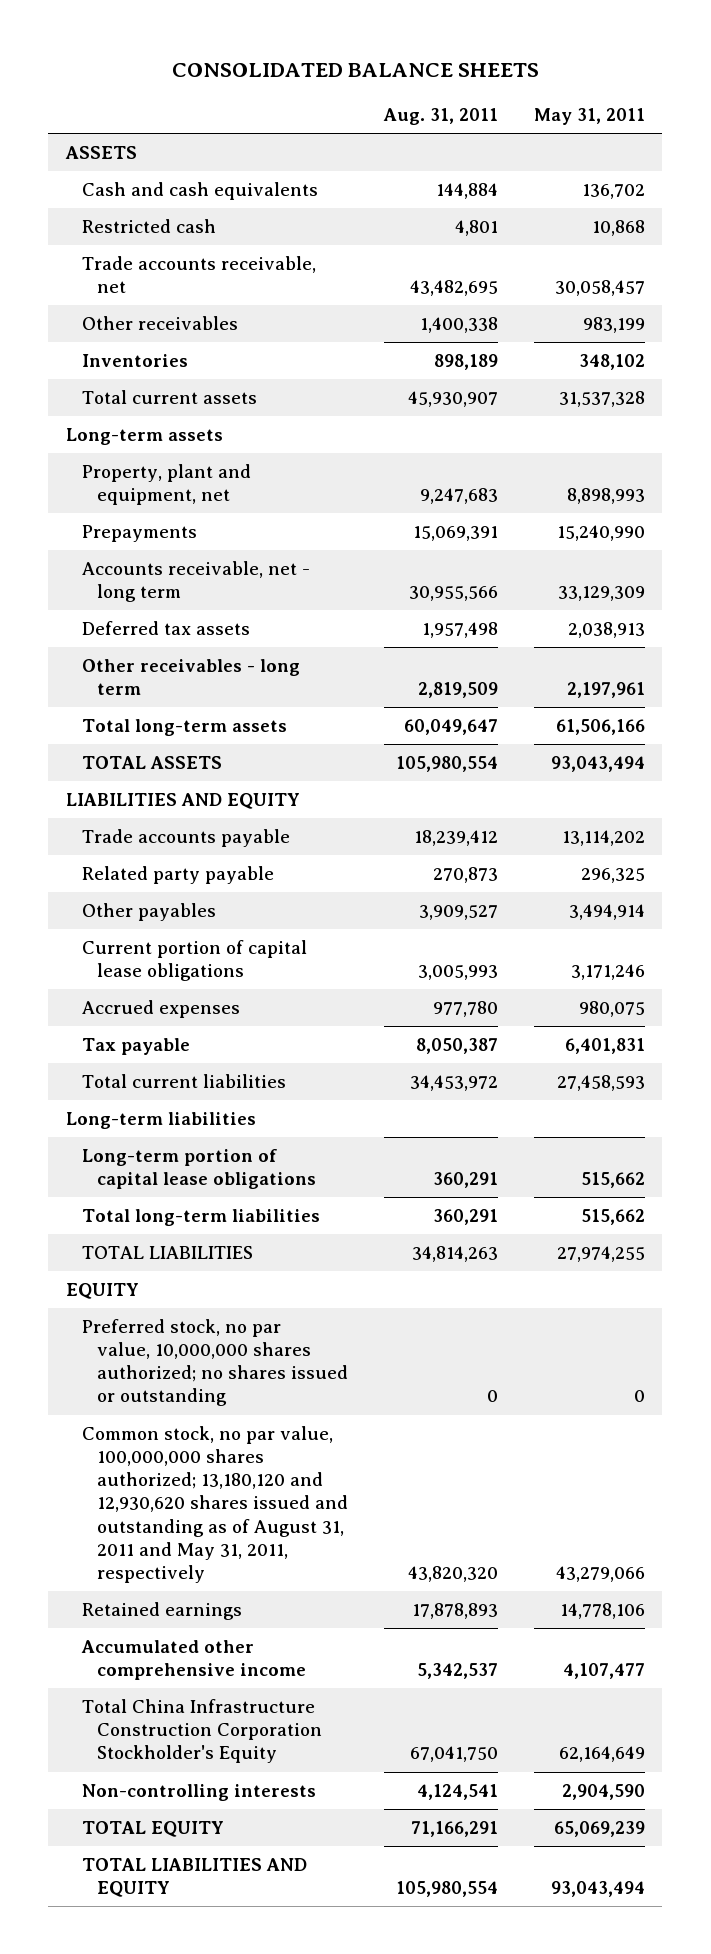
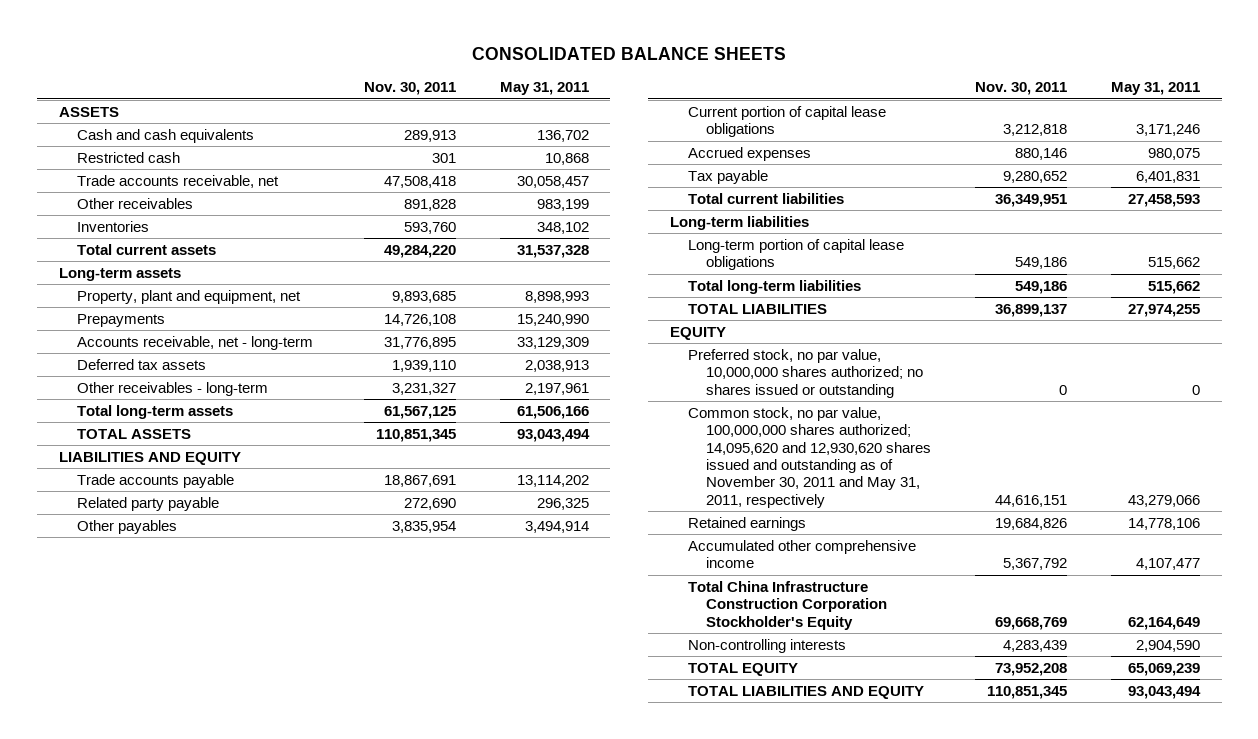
- | Aug. 31, 2011 | May 31, 2011
+ | Nov. 30, 2011 | May 31, 2011
- Accounts receivable, net - long term | 30,955,566 | 33,129,309
+ Accounts receivable, net - long-term | 31,776,895 | 33,129,309
- Other receivables - long term | 2,819,509 | 2,197,961
+ Other receivables - long-term | 3,231,327 | 2,197,961
- Common stock, no par value, 100,000,000 shares authorized; 13,180,120 and 12,930,620 shares issued and outstanding as of August 31, 2011 and May 31, 2011, respectively | 43,820,320 | 43,279,066
+ Common stock, no par value, 100,000,000 shares authorized; 14,095,620 and 12,930,620 shares issued and outstanding as of November 30, 2011 and May 31, 2011, respectively | 44,616,151 | 43,279,066

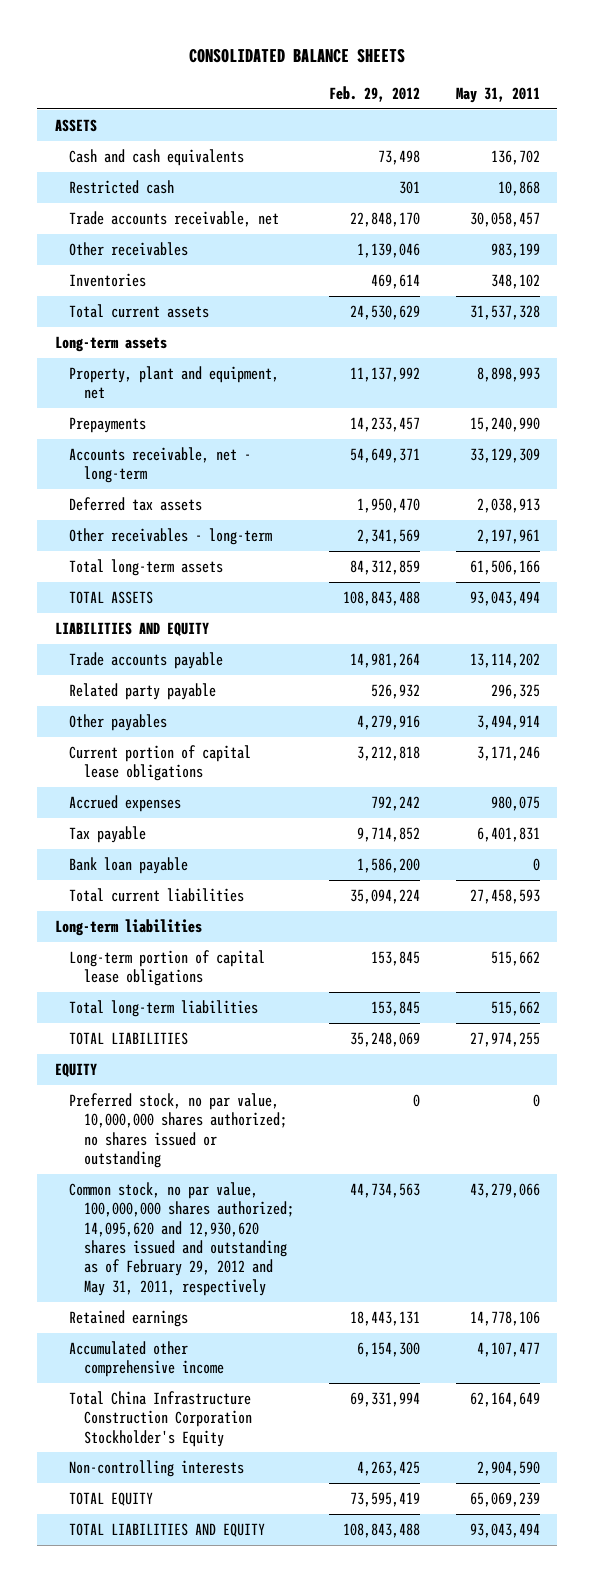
- | Nov. 30, 2011 | May 31, 2011
+ | Feb. 29, 2012 | May 31, 2011
+ Bank loan payable | 1,586,200 | 0
- Common stock, no par value, 100,000,000 shares authorized; 14,095,620 and 12,930,620 shares issued and outstanding as of November 30, 2011 and May 31, 2011, respectively | 44,616,151 | 43,279,066
+ Common stock, no par value, 100,000,000 shares authorized; 14,095,620 and 12,930,620 shares issued and outstanding as of February 29, 2012 and May 31, 2011, respectively | 44,734,563 | 43,279,066

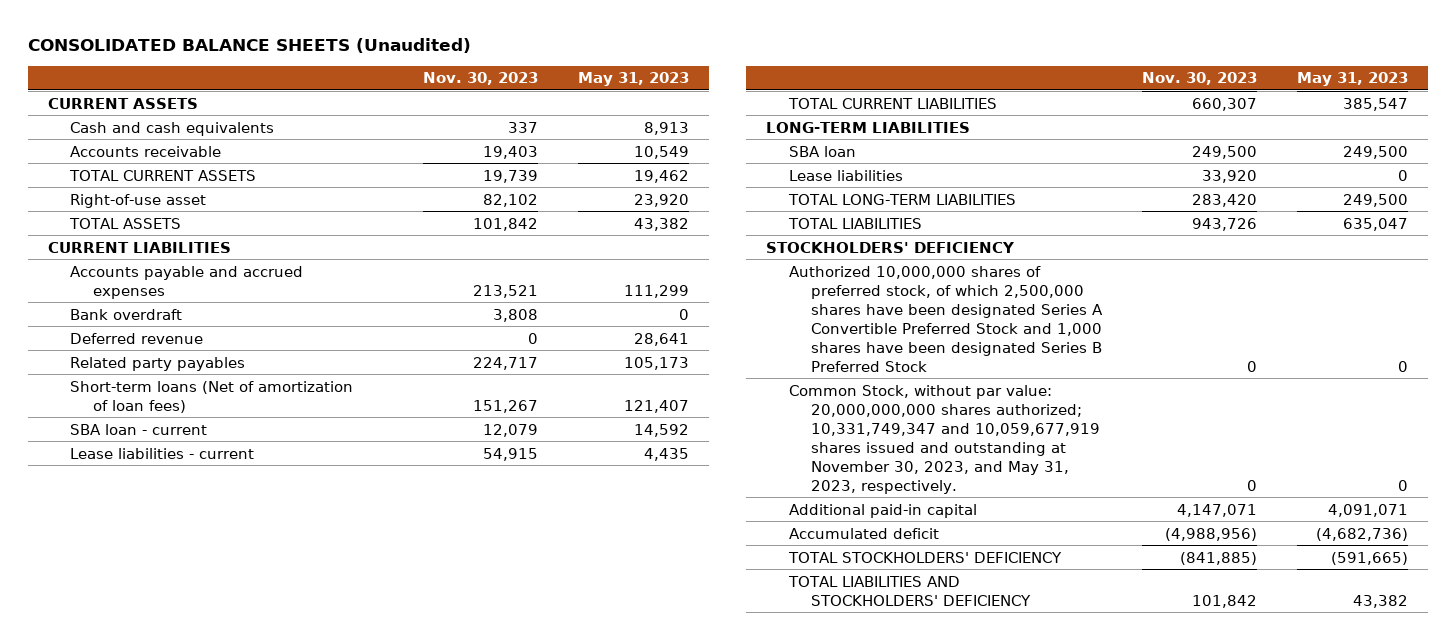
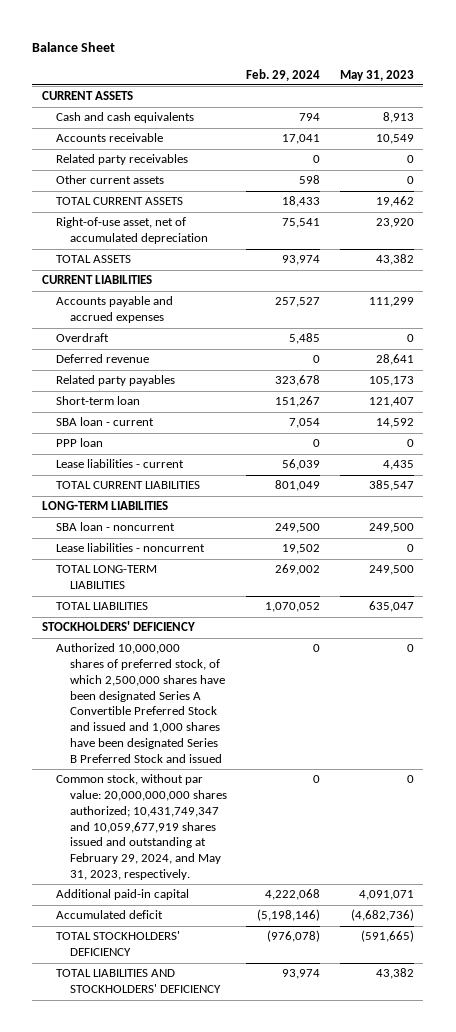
- CONSOLIDATED BALANCE SHEETS (Unaudited)
+ Balance Sheet
- | Nov. 30, 2023 | May 31, 2023
+ | Feb. 29, 2024 | May 31, 2023
+ Related party receivables | 0 | 0
+ Other current assets | 598 | 0
- Right-of-use asset | 82,102 | 23,920
+ Right-of-use asset, net of accumulated depreciation | 75,541 | 23,920
- Bank overdraft | 3,808 | 0
+ Overdraft | 5,485 | 0
- Short-term loans (Net of amortization of loan fees) | 151,267 | 121,407
+ Short-term loan | 151,267 | 121,407
+ PPP loan | 0 | 0
- SBA loan | 249,500 | 249,500
- Lease liabilities | 33,920 | 0
+ SBA loan - noncurrent | 249,500 | 249,500
+ Lease liabilities - noncurrent | 19,502 | 0
- Authorized 10,000,000 shares of preferred stock, of which 2,500,000 shares have been designated Series A Convertible Preferred Stock and 1,000 shares have been designated Series B Preferred Stock | 0 | 0
- Common Stock, without par value: 20,000,000,000 shares authorized; 10,331,749,347 and 10,059,677,919 shares issued and outstanding at November 30, 2023, and May 31, 2023, respectively. | 0 | 0
+ Authorized 10,000,000 shares of preferred stock, of which 2,500,000 shares have been designated Series A Convertible Preferred Stock and issued and 1,000 shares have been designated Series B Preferred Stock and issued | 0 | 0
+ Common stock, without par value: 20,000,000,000 shares authorized; 10,431,749,347 and 10,059,677,919 shares issued and outstanding at February 29, 2024, and May 31, 2023, respectively. | 0 | 0

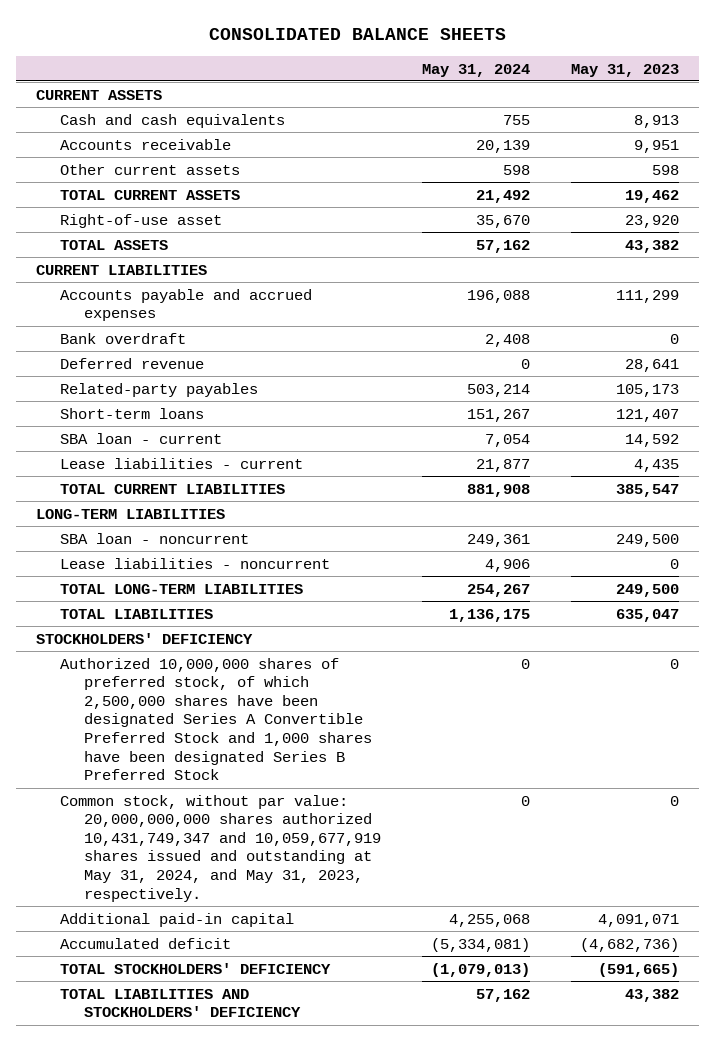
- Balance Sheet
+ CONSOLIDATED BALANCE SHEETS
- | Feb. 29, 2024 | May 31, 2023
+ | May 31, 2024 | May 31, 2023
- Accounts receivable | 17,041 | 10,549
- Related party receivables | 0 | 0
- Other current assets | 598 | 0
+ Accounts receivable | 20,139 | 9,951
+ Other current assets | 598 | 598
- Right-of-use asset, net of accumulated depreciation | 75,541 | 23,920
+ Right-of-use asset | 35,670 | 23,920
- Overdraft | 5,485 | 0
+ Bank overdraft | 2,408 | 0
- Related party payables | 323,678 | 105,173
- Short-term loan | 151,267 | 121,407
+ Related-party payables | 503,214 | 105,173
+ Short-term loans | 151,267 | 121,407
- PPP loan | 0 | 0
- Authorized 10,000,000 shares of preferred stock, of which 2,500,000 shares have been designated Series A Convertible Preferred Stock and issued and 1,000 shares have been designated Series B Preferred Stock and issued | 0 | 0
- Common stock, without par value: 20,000,000,000 shares authorized; 10,431,749,347 and 10,059,677,919 shares issued and outstanding at February 29, 2024, and May 31, 2023, respectively. | 0 | 0
+ Authorized 10,000,000 shares of preferred stock, of which 2,500,000 shares have been designated Series A Convertible Preferred Stock and 1,000 shares have been designated Series B Preferred Stock | 0 | 0
+ Common stock, without par value: 20,000,000,000 shares authorized 10,431,749,347 and 10,059,677,919 shares issued and outstanding at May 31, 2024, and May 31, 2023, respectively. | 0 | 0

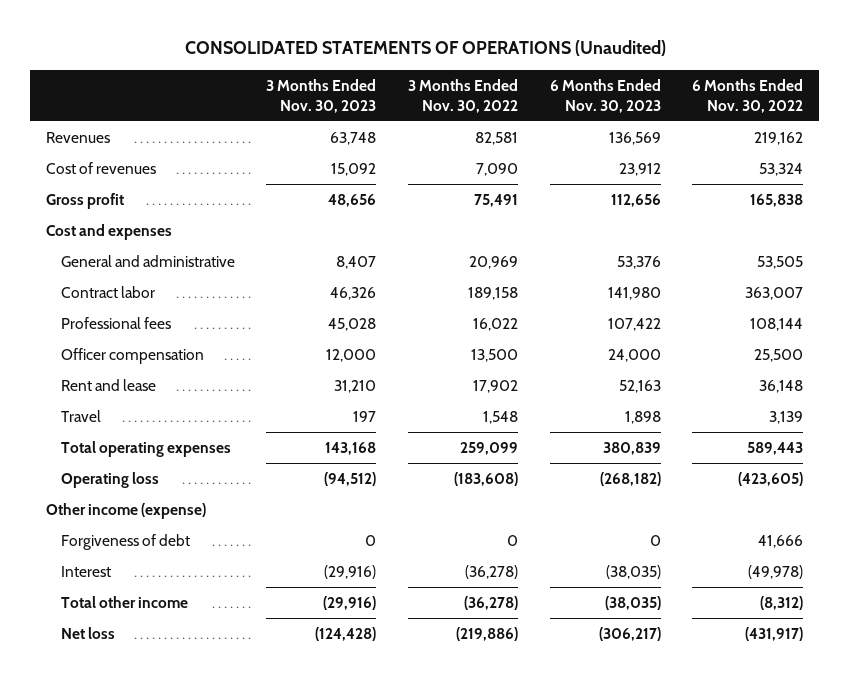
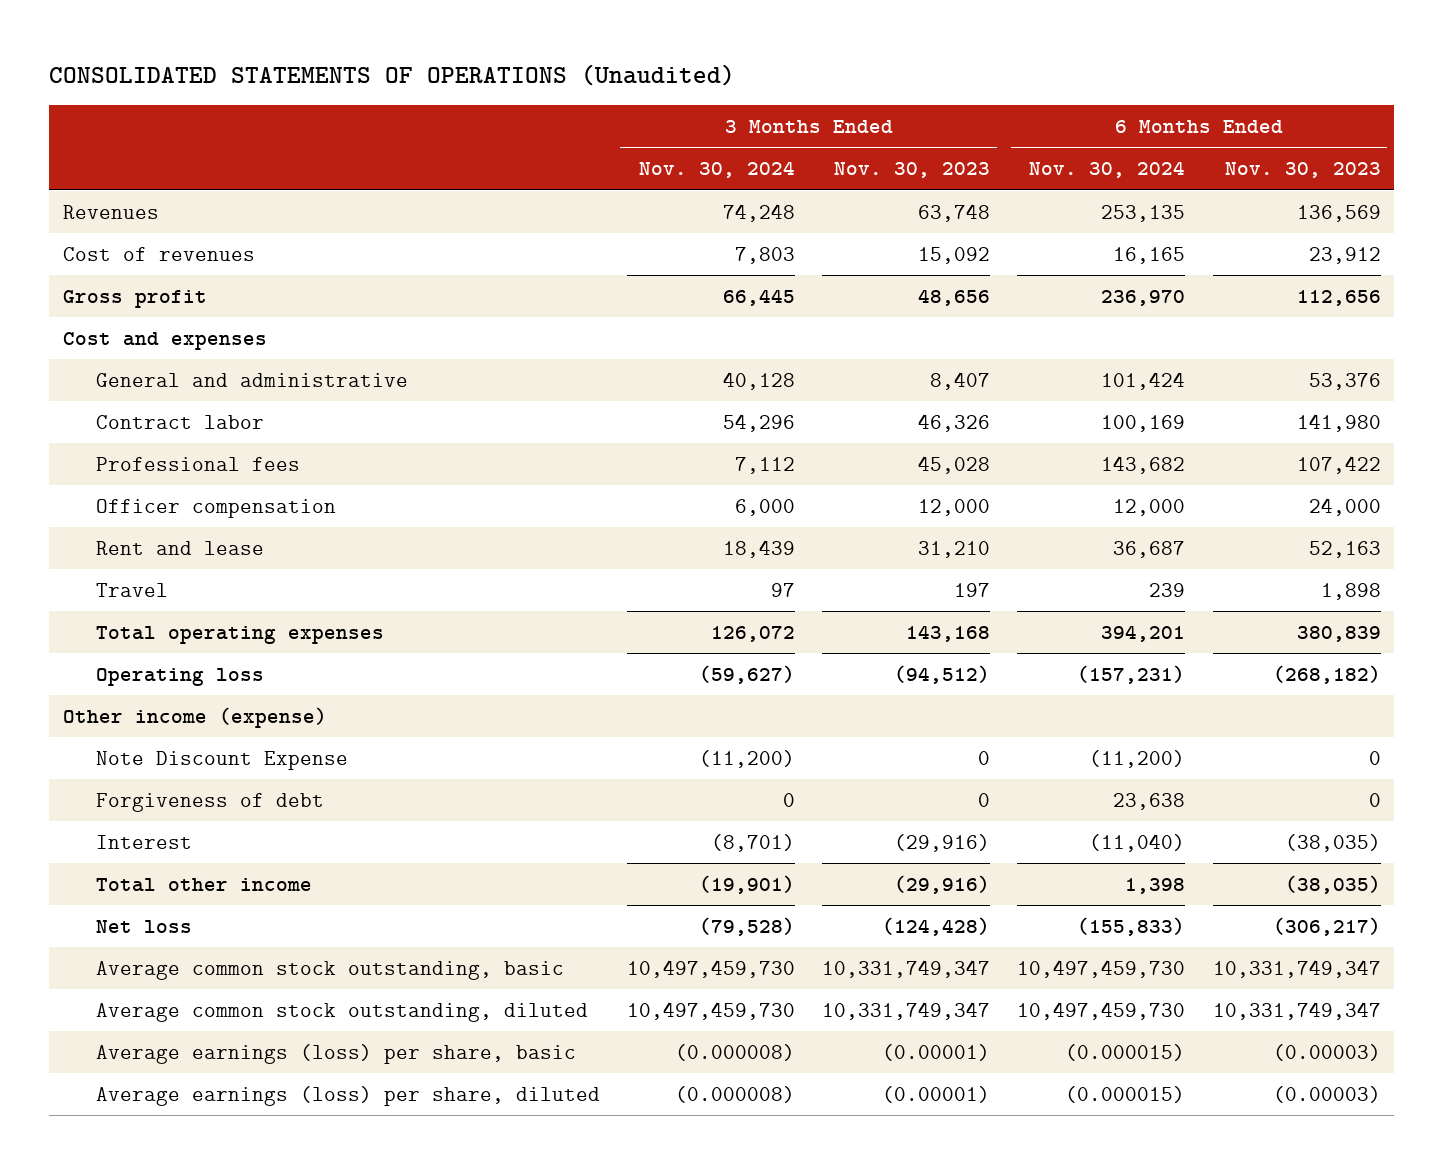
- | 3 Months Ended Nov. 30, 2023 | 3 Months Ended Nov. 30, 2022 | 6 Months Ended Nov. 30, 2023 | 6 Months Ended Nov. 30, 2022
+ | 3 Months Ended Nov. 30, 2024 | 3 Months Ended Nov. 30, 2023 | 6 Months Ended Nov. 30, 2024 | 6 Months Ended Nov. 30, 2023
+ Note Discount Expense | (11,200) | 0 | (11,200) | 0
+ Average common stock outstanding, basic | 10,497,459,730 | 10,331,749,347 | 10,497,459,730 | 10,331,749,347
+ Average common stock outstanding, diluted | 10,497,459,730 | 10,331,749,347 | 10,497,459,730 | 10,331,749,347
+ Average earnings (loss) per share, basic | (0.000008) | (0.00001) | (0.000015) | (0.00003)
+ Average earnings (loss) per share, diluted | (0.000008) | (0.00001) | (0.000015) | (0.00003)

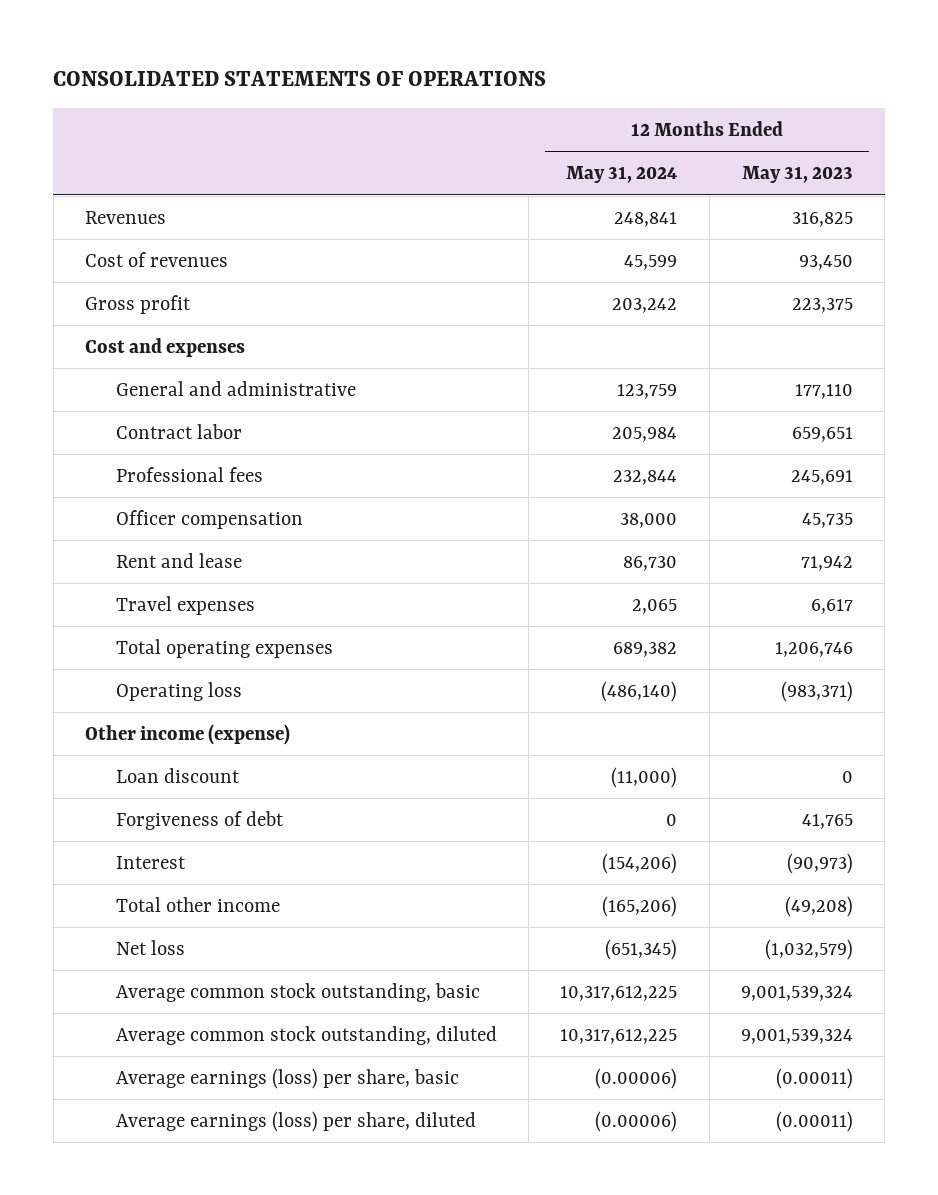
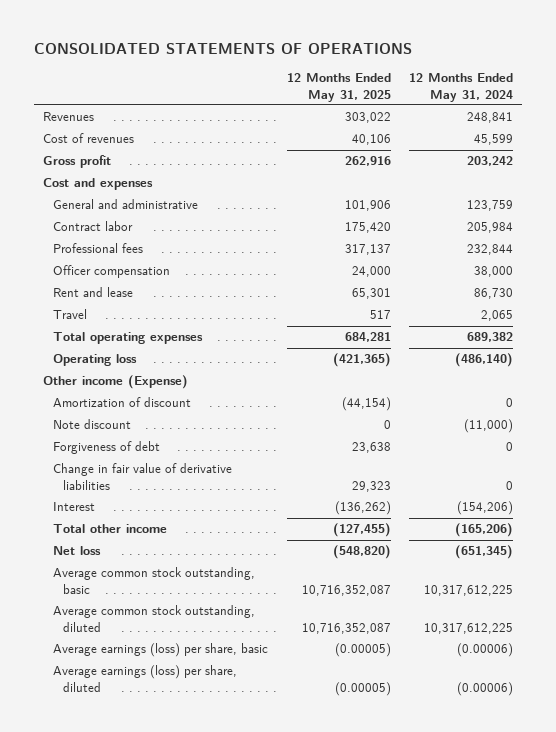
- | 12 Months Ended May 31, 2024 | 12 Months Ended May 31, 2023
+ | 12 Months Ended May 31, 2025 | 12 Months Ended May 31, 2024
- Travel expenses | 2,065 | 6,617
+ Travel | 517 | 2,065
- Other income (expense)
- Loan discount | (11,000) | 0
+ Other income (Expense)
+ Amortization of discount | (44,154) | 0
+ Note discount | 0 | (11,000)
+ Change in fair value of derivative liabilities | 29,323 | 0

